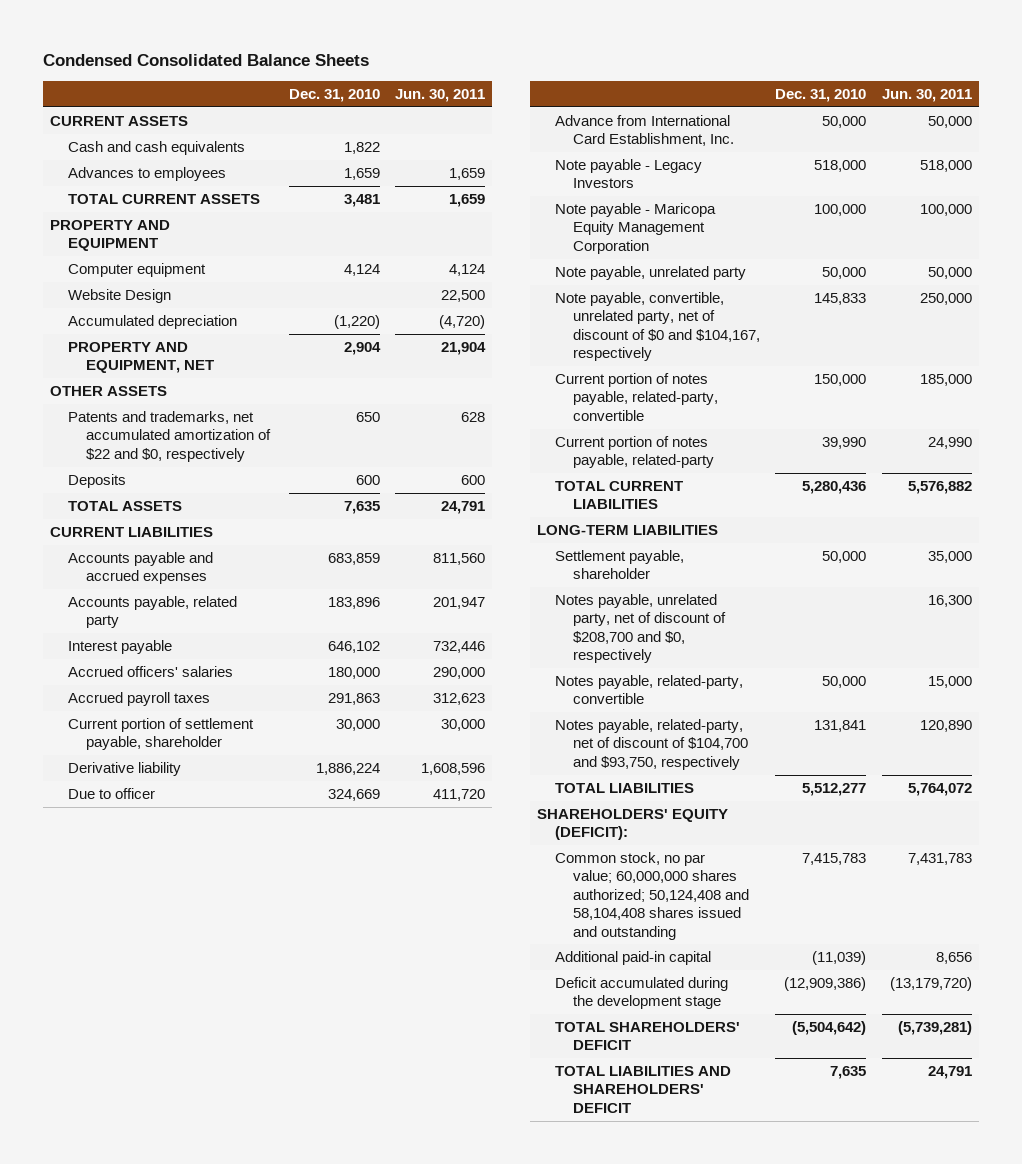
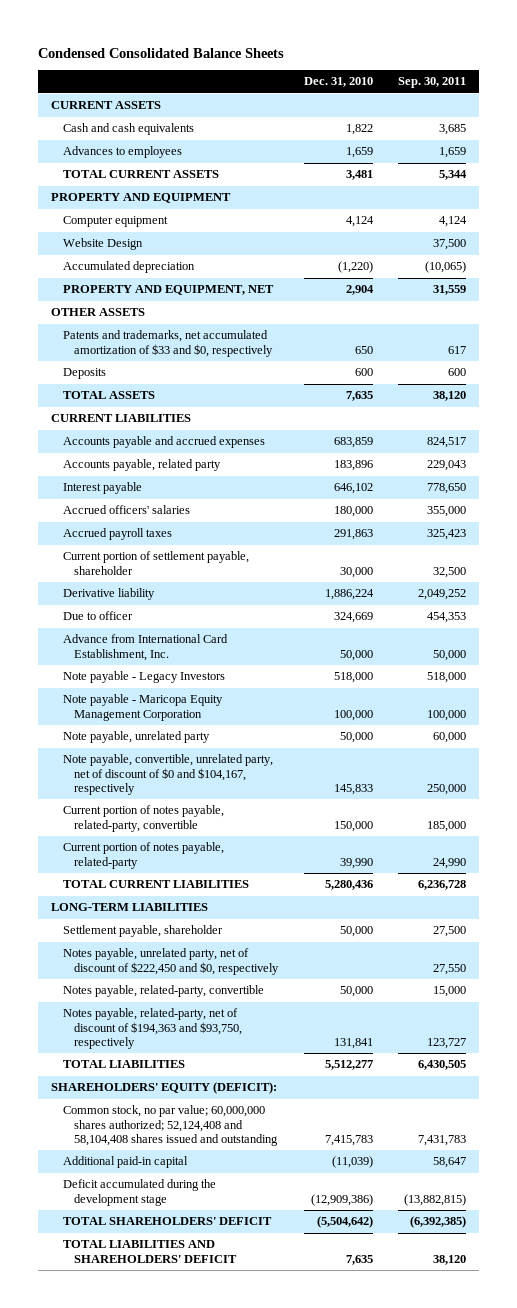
- | Dec. 31, 2010 | Jun. 30, 2011
+ | Dec. 31, 2010 | Sep. 30, 2011
- Patents and trademarks, net accumulated amortization of $22 and $0, respectively | 650 | 628
+ Patents and trademarks, net accumulated amortization of $33 and $0, respectively | 650 | 617
- Notes payable, unrelated party, net of discount of $208,700 and $0, respectively | | 16,300
+ Notes payable, unrelated party, net of discount of $222,450 and $0, respectively | | 27,550
- Notes payable, related-party, net of discount of $104,700 and $93,750, respectively | 131,841 | 120,890
+ Notes payable, related-party, net of discount of $194,363 and $93,750, respectively | 131,841 | 123,727
- Common stock, no par value; 60,000,000 shares authorized; 50,124,408 and 58,104,408 shares issued and outstanding | 7,415,783 | 7,431,783
+ Common stock, no par value; 60,000,000 shares authorized; 52,124,408 and 58,104,408 shares issued and outstanding | 7,415,783 | 7,431,783

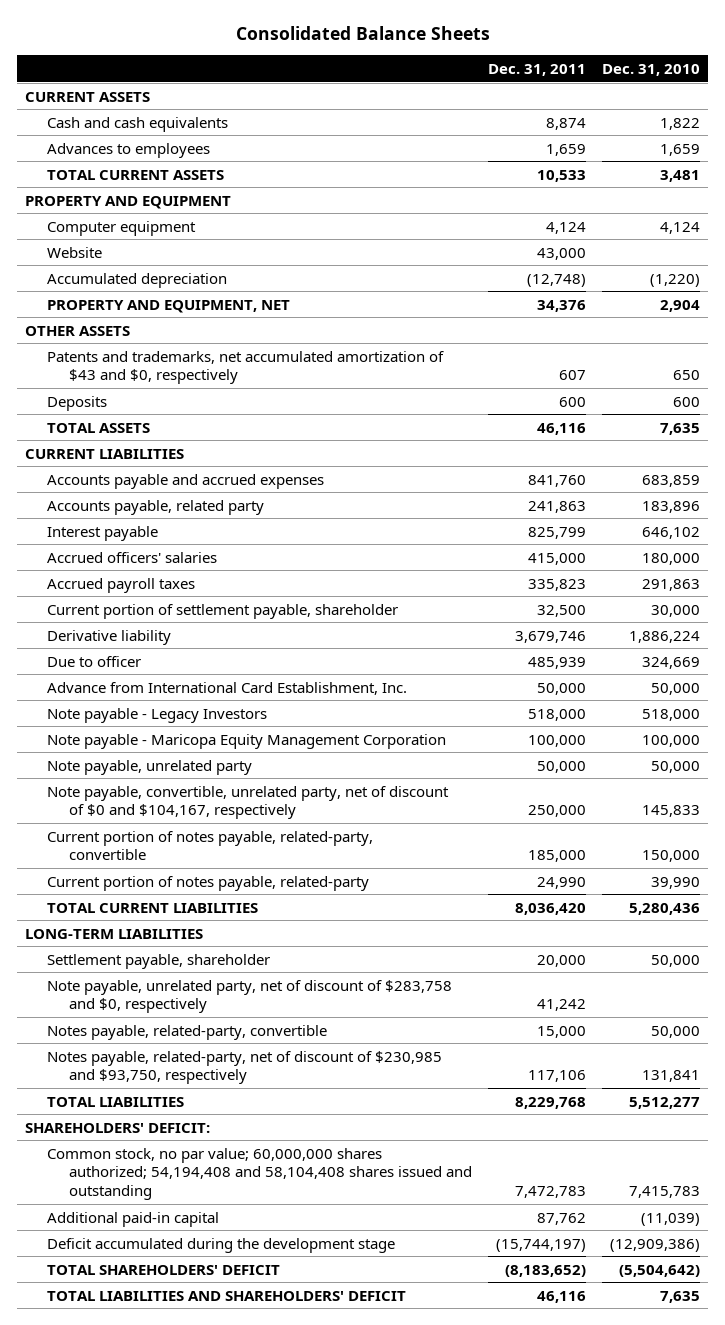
- Condensed Consolidated Balance Sheets
+ Consolidated Balance Sheets
- | Dec. 31, 2010 | Sep. 30, 2011
+ | Dec. 31, 2011 | Dec. 31, 2010
- Website Design | | 37,500
+ Website | 43,000 |
- Patents and trademarks, net accumulated amortization of $33 and $0, respectively | 650 | 617
+ Patents and trademarks, net accumulated amortization of $43 and $0, respectively | 607 | 650
- Notes payable, unrelated party, net of discount of $222,450 and $0, respectively | | 27,550
+ Note payable, unrelated party, net of discount of $283,758 and $0, respectively | 41,242 |
- Notes payable, related-party, net of discount of $194,363 and $93,750, respectively | 131,841 | 123,727
+ Notes payable, related-party, net of discount of $230,985 and $93,750, respectively | 117,106 | 131,841
- SHAREHOLDERS' EQUITY (DEFICIT):
- Common stock, no par value; 60,000,000 shares authorized; 52,124,408 and 58,104,408 shares issued and outstanding | 7,415,783 | 7,431,783
+ SHAREHOLDERS' DEFICIT:
+ Common stock, no par value; 60,000,000 shares authorized; 54,194,408 and 58,104,408 shares issued and outstanding | 7,472,783 | 7,415,783

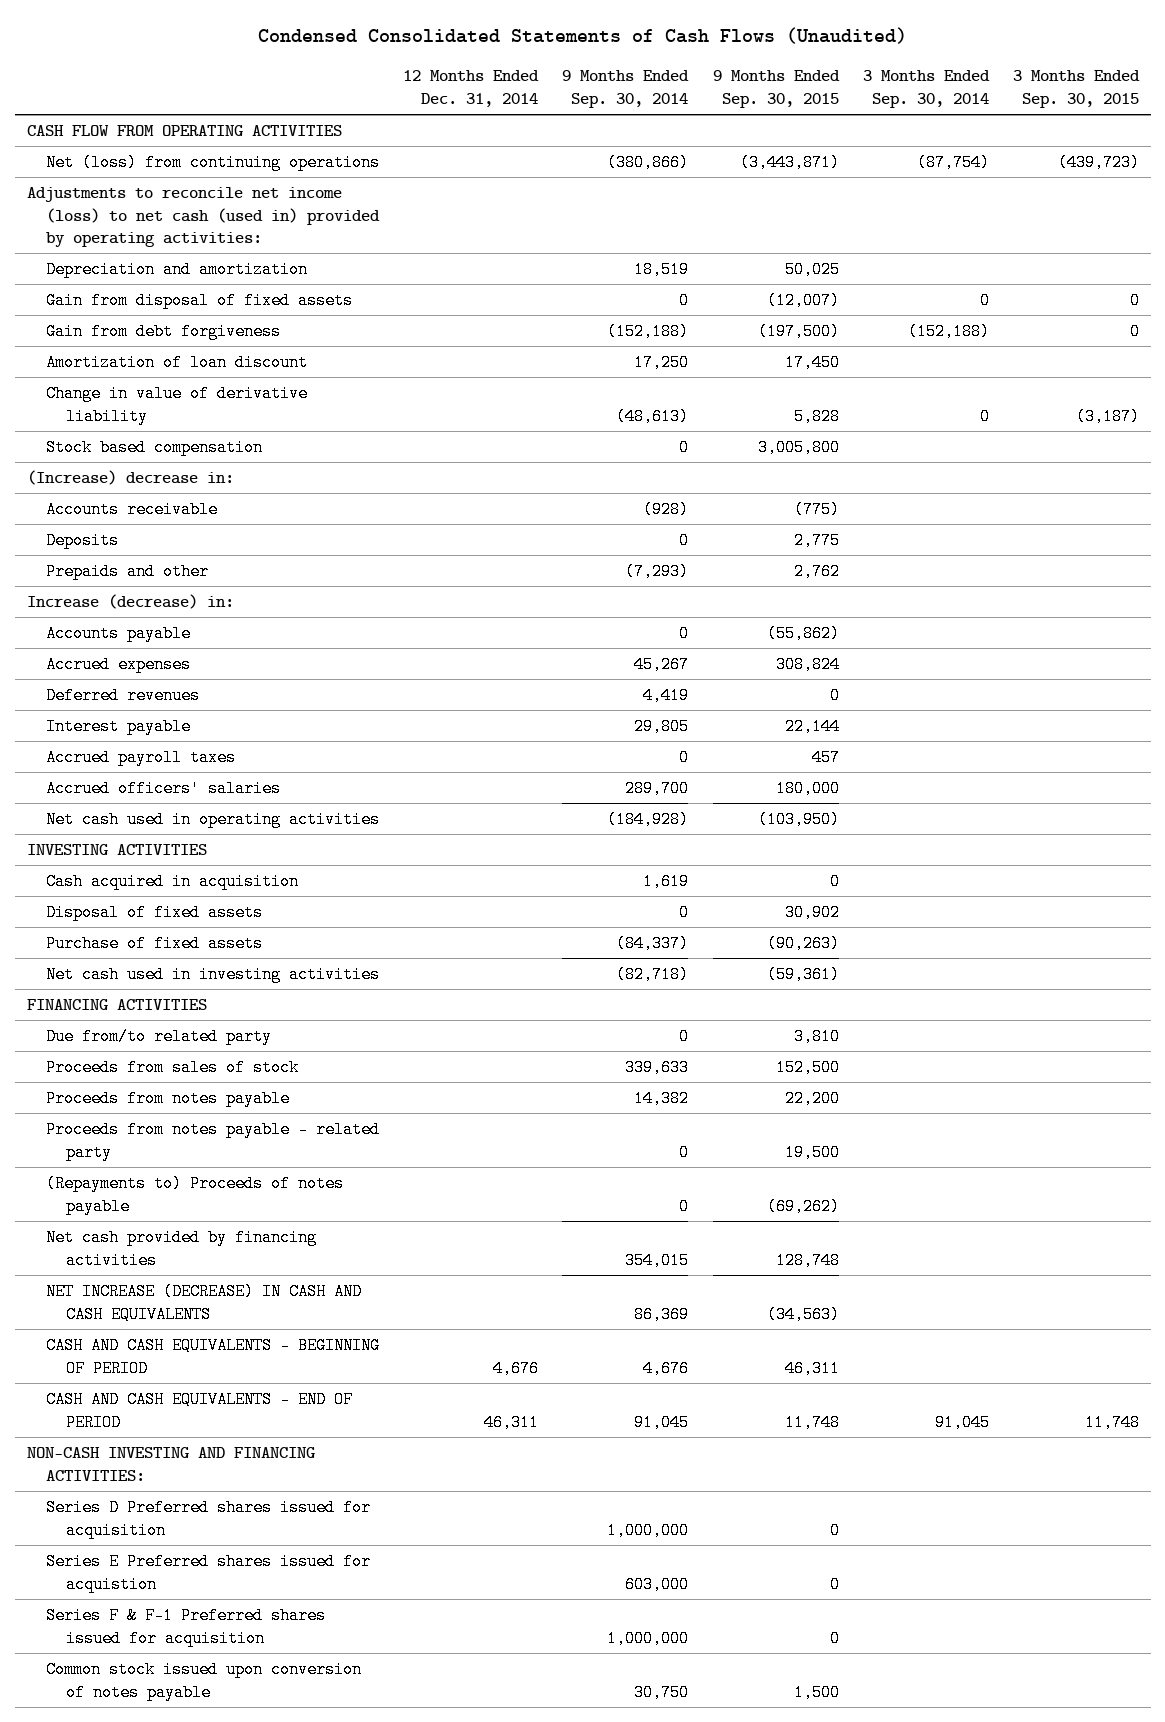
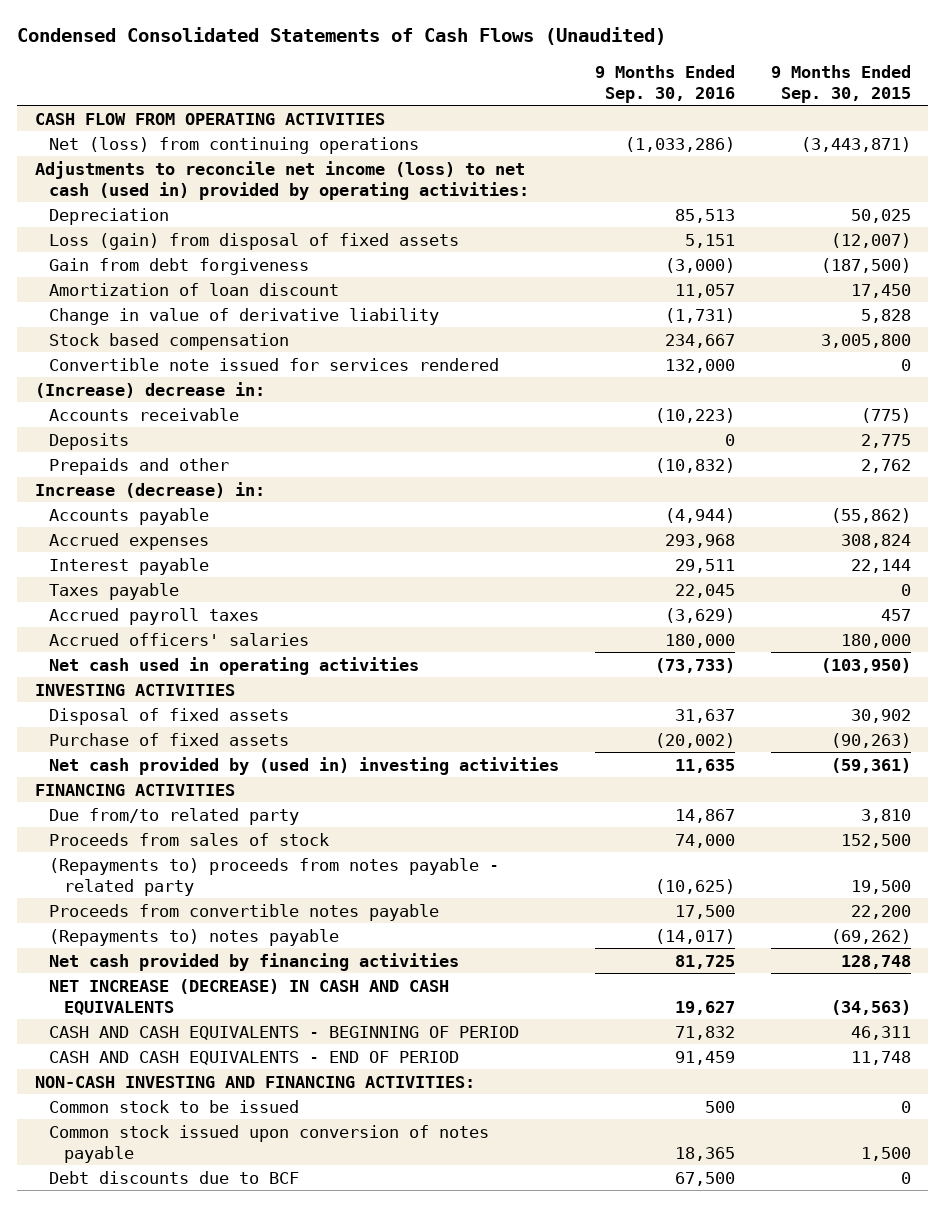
- | 12 Months Ended Dec. 31, 2014 | 9 Months Ended Sep. 30, 2014 | 9 Months Ended Sep. 30, 2015 | 3 Months Ended Sep. 30, 2014 | 3 Months Ended Sep. 30, 2015
+ | 9 Months Ended Sep. 30, 2016 | 9 Months Ended Sep. 30, 2015
- Depreciation and amortization | | 18,519 | 50,025 | |
- Gain from disposal of fixed assets | | 0 | (12,007) | 0 | 0
- Gain from debt forgiveness | | (152,188) | (197,500) | (152,188) | 0
+ Depreciation | 85,513 | 50,025
+ Loss (gain) from disposal of fixed assets | 5,151 | (12,007)
+ Gain from debt forgiveness | (3,000) | (187,500)
+ Convertible note issued for services rendered | 132,000 | 0
- Deferred revenues | | 4,419 | 0 | |
+ Taxes payable | 22,045 | 0
- Cash acquired in acquisition | | 1,619 | 0 | |
- Net cash used in investing activities | | (82,718) | (59,361) | |
+ Net cash provided by (used in) investing activities | 11,635 | (59,361)
- Proceeds from notes payable | | 14,382 | 22,200 | |
- Proceeds from notes payable - related party | | 0 | 19,500 | |
- (Repayments to) Proceeds of notes payable | | 0 | (69,262) | |
+ (Repayments to) proceeds from notes payable - related party | (10,625) | 19,500
+ Proceeds from convertible notes payable | 17,500 | 22,200
+ (Repayments to) notes payable | (14,017) | (69,262)
- Series D Preferred shares issued for acquisition | | 1,000,000 | 0 | |
- Series E Preferred shares issued for acquistion | | 603,000 | 0 | |
- Series F & F-1 Preferred shares issued for acquisition | | 1,000,000 | 0 | |
+ Common stock to be issued | 500 | 0
+ Debt discounts due to BCF | 67,500 | 0

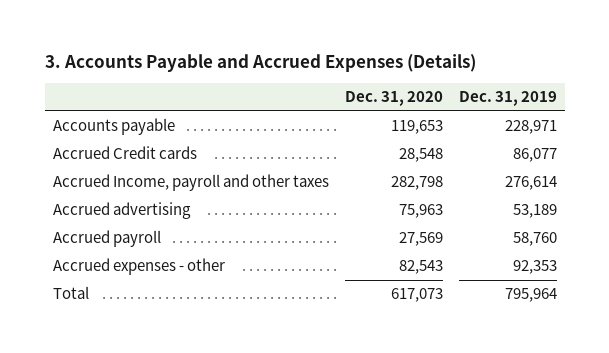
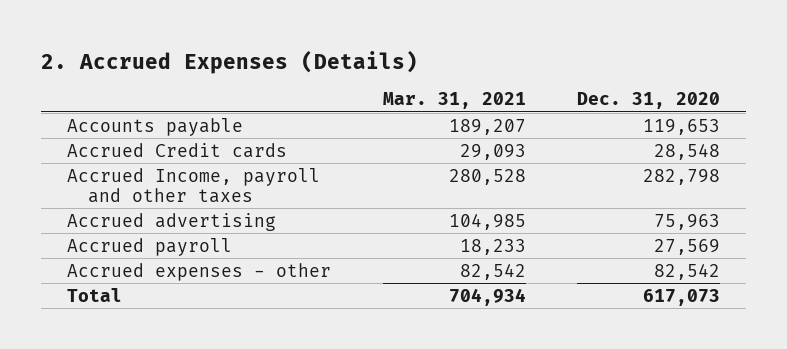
- 3. Accounts Payable and Accrued Expenses (Details)
+ 2. Accrued Expenses (Details)
- | Dec. 31, 2020 | Dec. 31, 2019
+ | Mar. 31, 2021 | Dec. 31, 2020
- Accrued expenses - other | 82,543 | 92,353
+ Accrued expenses - other | 82,542 | 82,542

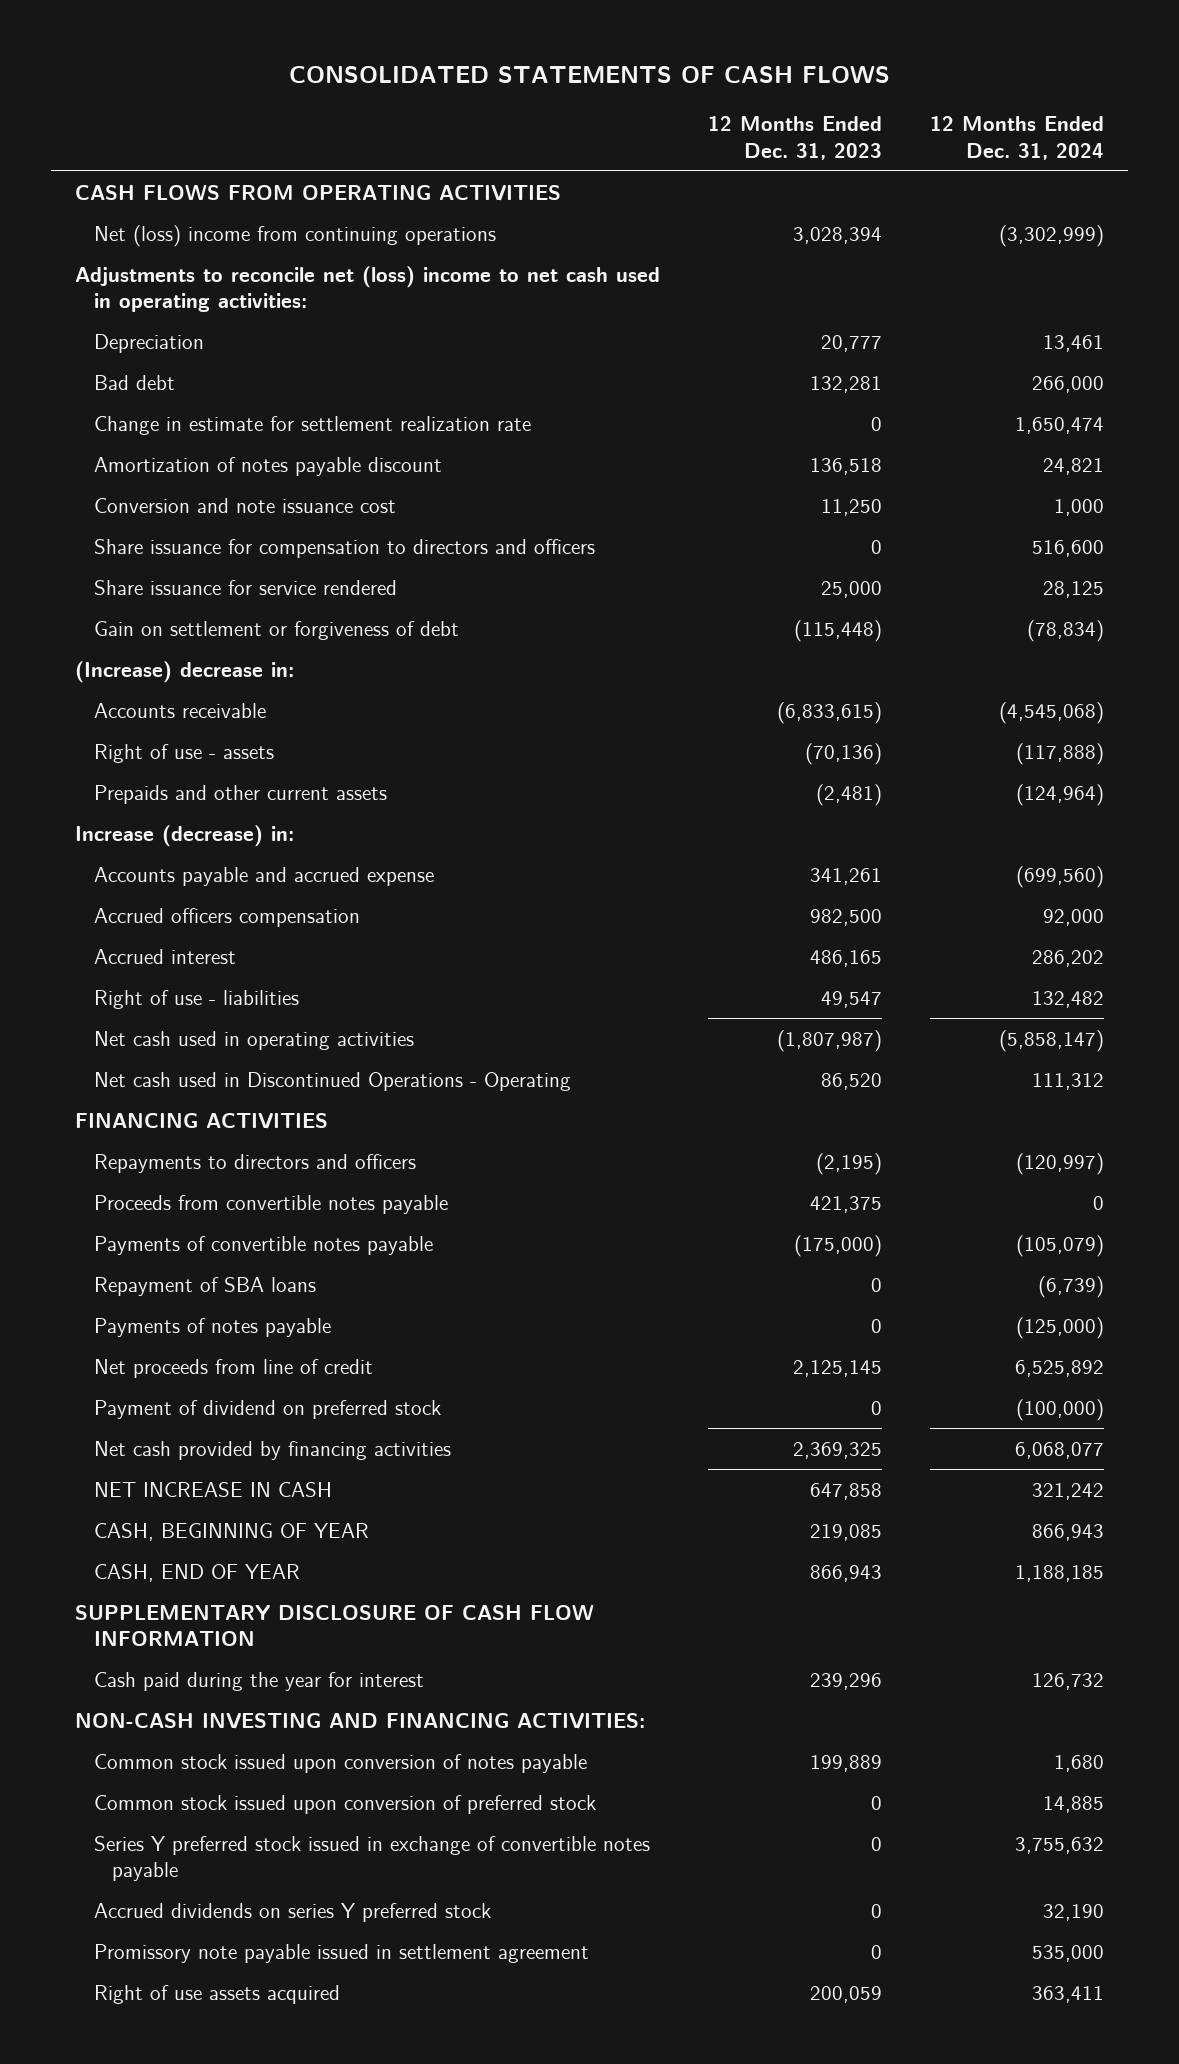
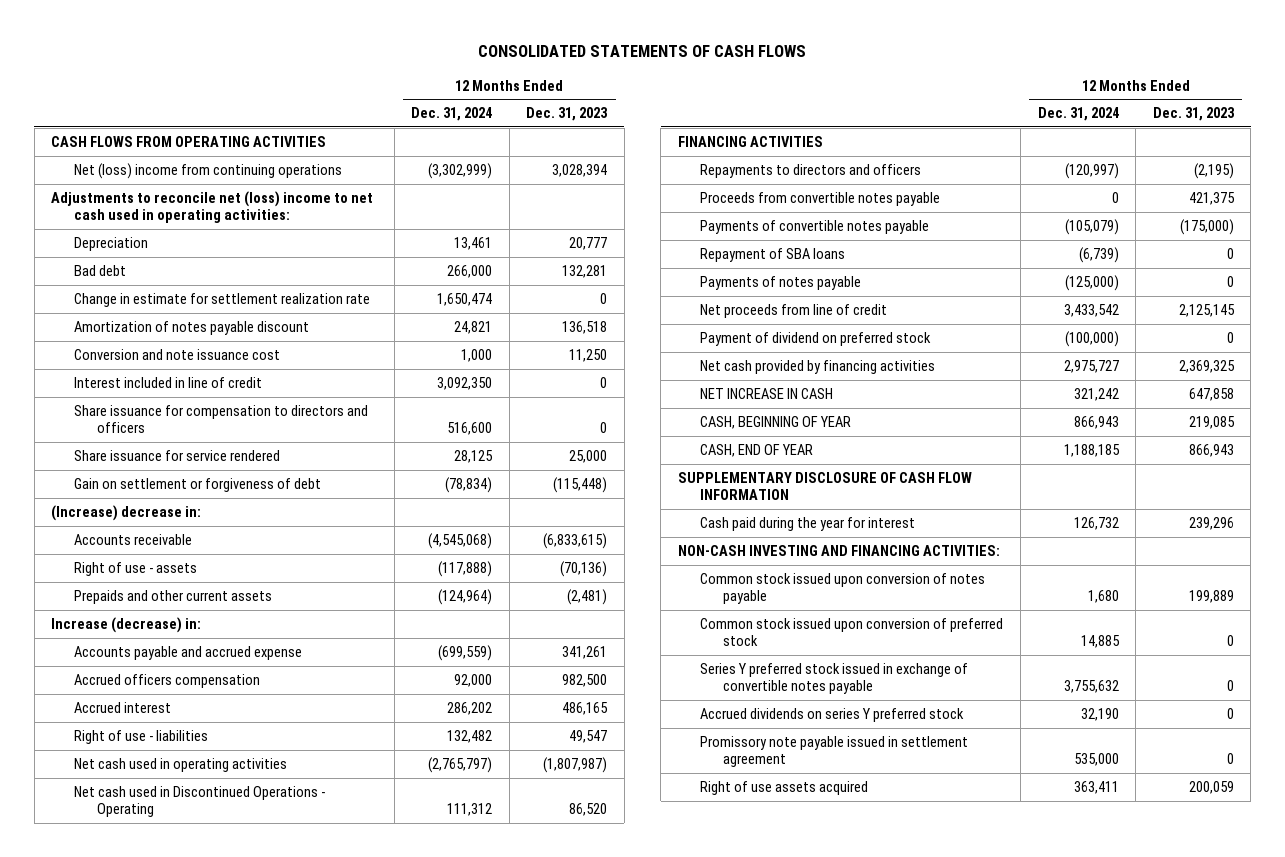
- | 12 Months Ended Dec. 31, 2023 | 12 Months Ended Dec. 31, 2024
+ | 12 Months Ended Dec. 31, 2024 | 12 Months Ended Dec. 31, 2023
+ Interest included in line of credit | 3,092,350 | 0
- Accounts payable and accrued expense | 341,261 | (699,560)
+ Accounts payable and accrued expense | (699,559) | 341,261
- Net cash used in operating activities | (1,807,987) | (5,858,147)
+ Net cash used in operating activities | (2,765,797) | (1,807,987)
- Net proceeds from line of credit | 2,125,145 | 6,525,892
+ Net proceeds from line of credit | 3,433,542 | 2,125,145
- Net cash provided by financing activities | 2,369,325 | 6,068,077
+ Net cash provided by financing activities | 2,975,727 | 2,369,325

